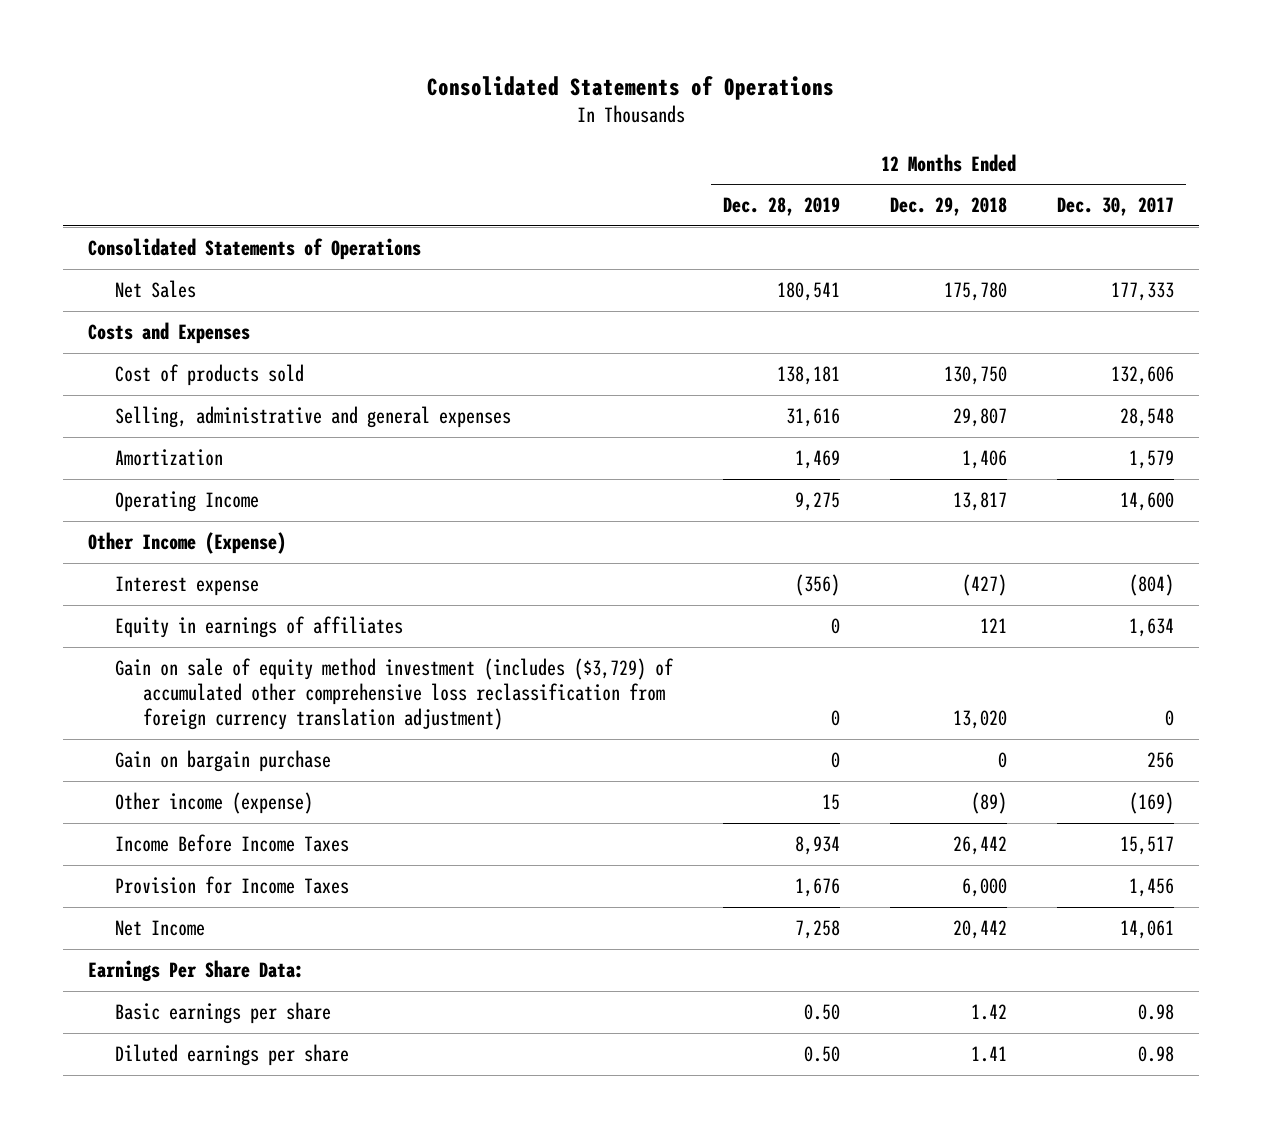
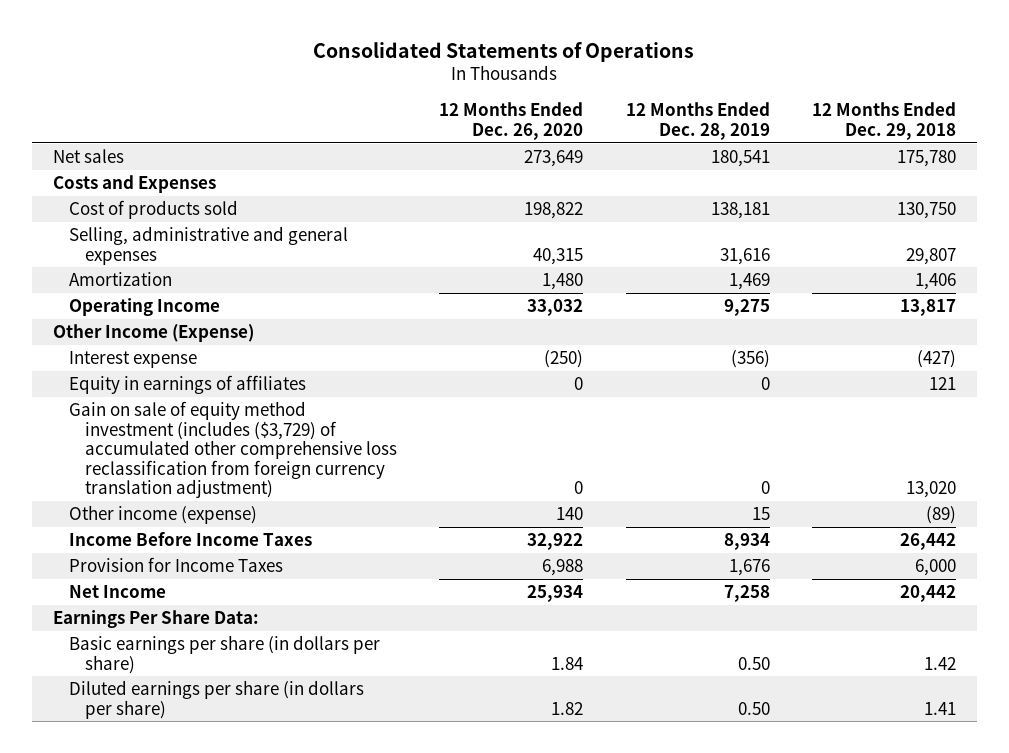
- | 12 Months Ended Dec. 28, 2019 | 12 Months Ended Dec. 29, 2018 | 12 Months Ended Dec. 30, 2017
+ | 12 Months Ended Dec. 26, 2020 | 12 Months Ended Dec. 28, 2019 | 12 Months Ended Dec. 29, 2018
- Consolidated Statements of Operations
- Net Sales | 180,541 | 175,780 | 177,333
+ Net sales | 273,649 | 180,541 | 175,780
- Gain on bargain purchase | 0 | 0 | 256
- Basic earnings per share | 0.50 | 1.42 | 0.98
- Diluted earnings per share | 0.50 | 1.41 | 0.98
+ Basic earnings per share (in dollars per share) | 1.84 | 0.50 | 1.42
+ Diluted earnings per share (in dollars per share) | 1.82 | 0.50 | 1.41

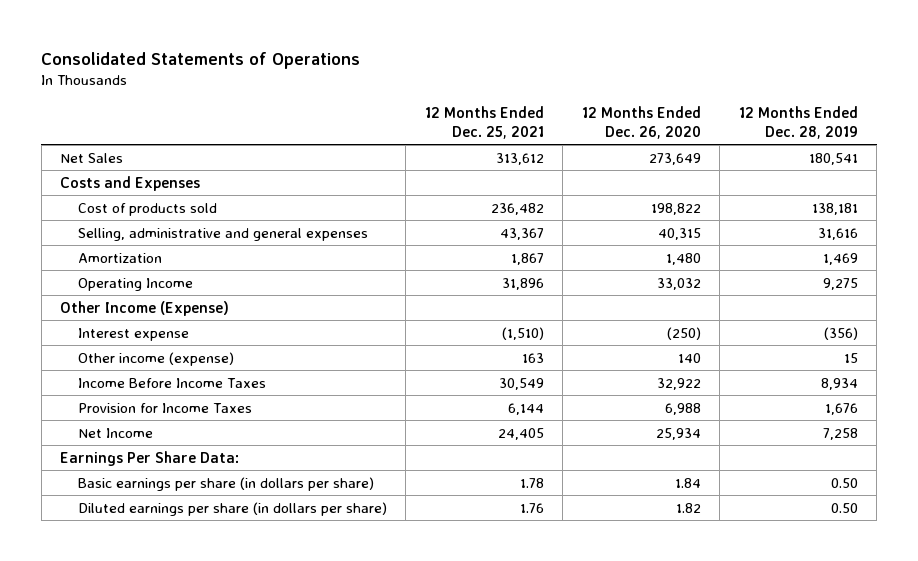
- | 12 Months Ended Dec. 26, 2020 | 12 Months Ended Dec. 28, 2019 | 12 Months Ended Dec. 29, 2018
+ | 12 Months Ended Dec. 25, 2021 | 12 Months Ended Dec. 26, 2020 | 12 Months Ended Dec. 28, 2019
- Net sales | 273,649 | 180,541 | 175,780
+ Net Sales | 313,612 | 273,649 | 180,541
- Equity in earnings of affiliates | 0 | 0 | 121
- Gain on sale of equity method investment (includes ($3,729) of accumulated other comprehensive loss reclassification from foreign currency translation adjustment) | 0 | 0 | 13,020

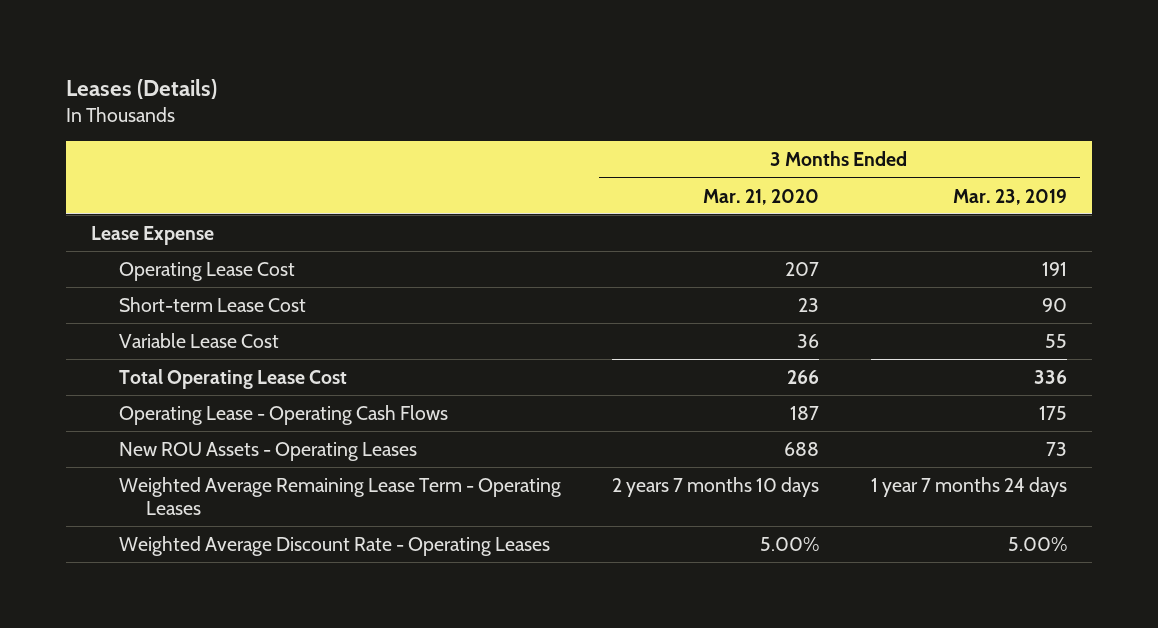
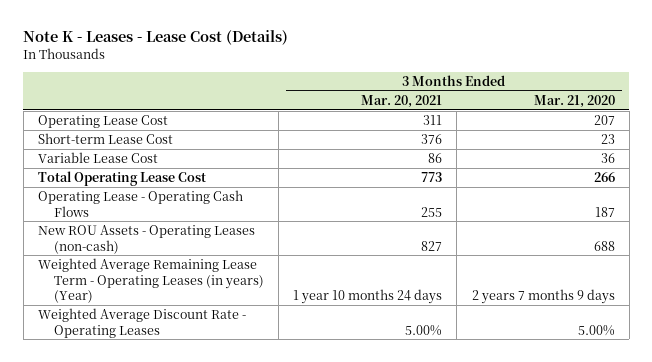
- Leases (Details)
+ Note K - Leases - Lease Cost (Details)
- | 3 Months Ended Mar. 21, 2020 | 3 Months Ended Mar. 23, 2019
+ | 3 Months Ended Mar. 20, 2021 | 3 Months Ended Mar. 21, 2020
- Lease Expense
- New ROU Assets - Operating Leases | 688 | 73
- Weighted Average Remaining Lease Term - Operating Leases | 2 years 7 months 10 days | 1 year 7 months 24 days
+ New ROU Assets - Operating Leases (non-cash) | 827 | 688
+ Weighted Average Remaining Lease Term - Operating Leases (in years) (Year) | 1 year 10 months 24 days | 2 years 7 months 9 days

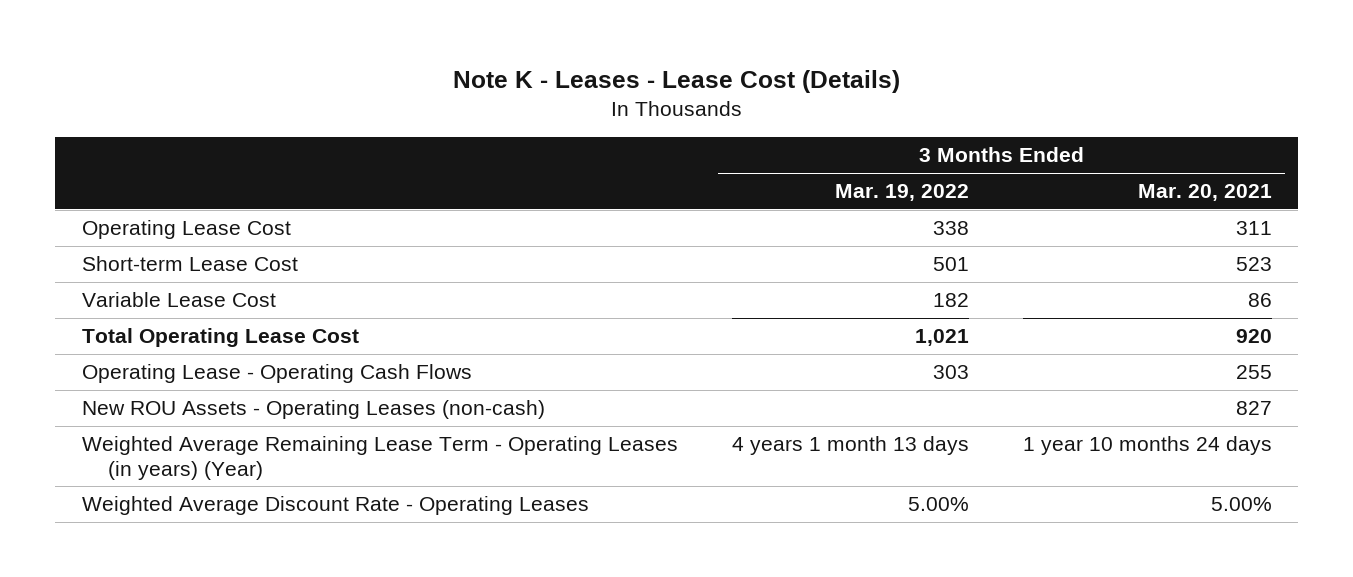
- | 3 Months Ended Mar. 20, 2021 | 3 Months Ended Mar. 21, 2020
+ | 3 Months Ended Mar. 19, 2022 | 3 Months Ended Mar. 20, 2021
- Short-term Lease Cost | 376 | 23
+ Short-term Lease Cost | 501 | 523
- Total Operating Lease Cost | 773 | 266
+ Total Operating Lease Cost | 1,021 | 920

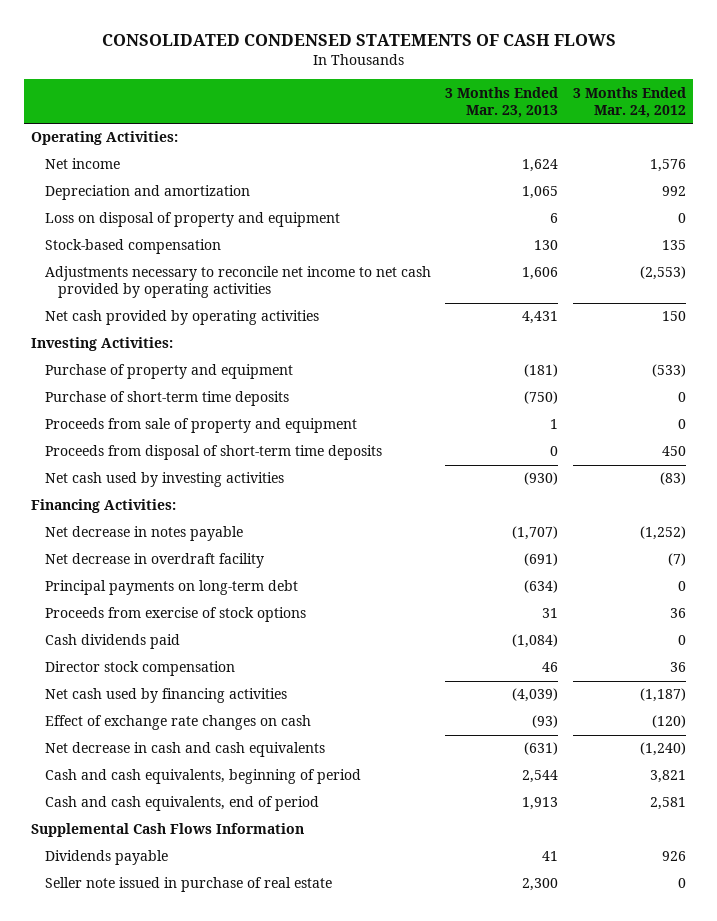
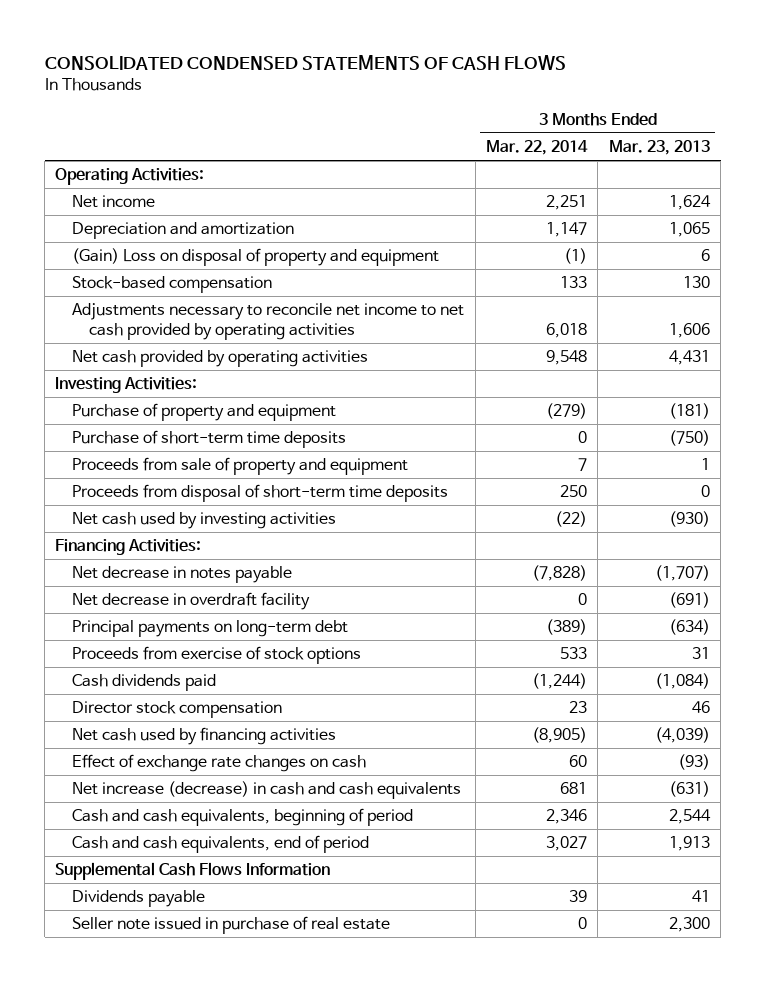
- | 3 Months Ended Mar. 23, 2013 | 3 Months Ended Mar. 24, 2012
+ | 3 Months Ended Mar. 22, 2014 | 3 Months Ended Mar. 23, 2013
- Loss on disposal of property and equipment | 6 | 0
+ (Gain) Loss on disposal of property and equipment | (1) | 6
- Net decrease in cash and cash equivalents | (631) | (1,240)
+ Net increase (decrease) in cash and cash equivalents | 681 | (631)

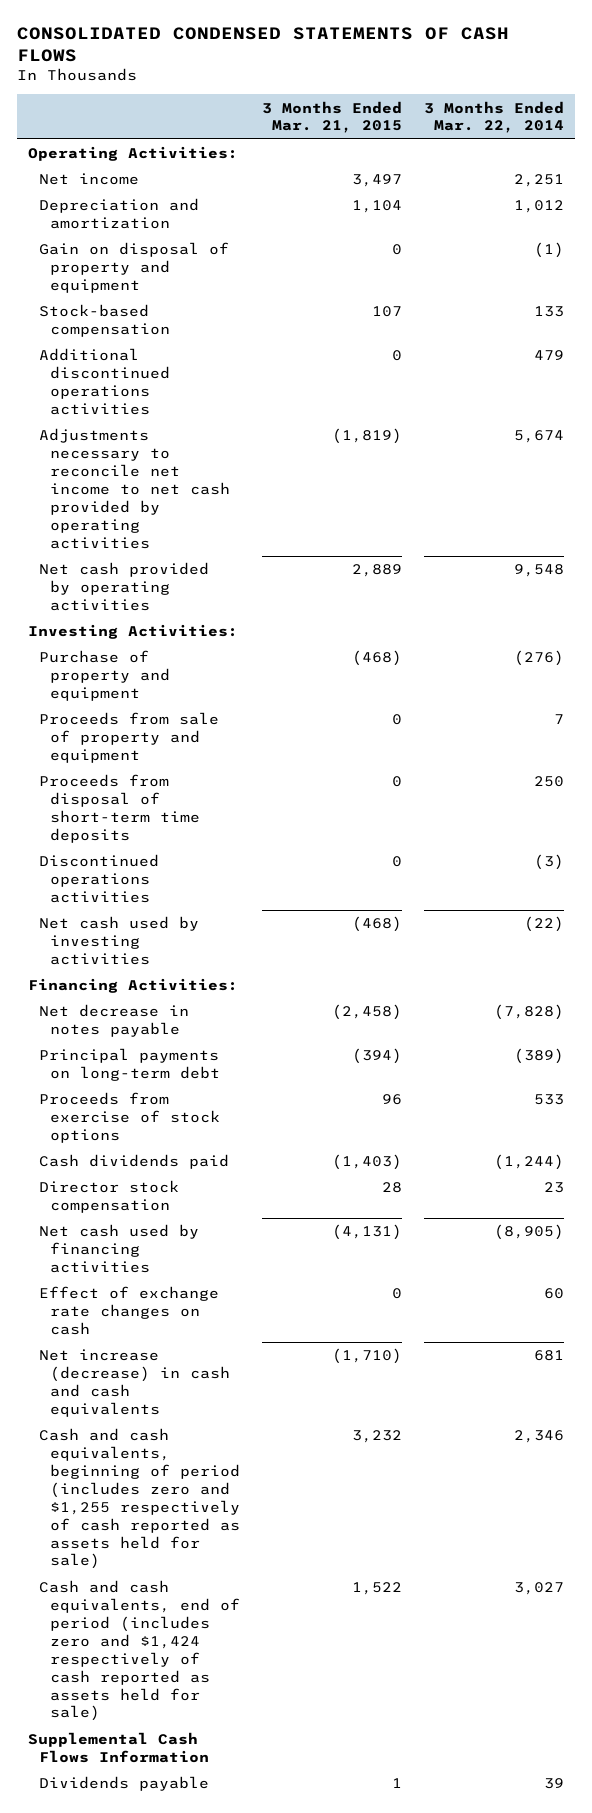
- | 3 Months Ended Mar. 22, 2014 | 3 Months Ended Mar. 23, 2013
+ | 3 Months Ended Mar. 21, 2015 | 3 Months Ended Mar. 22, 2014
- Depreciation and amortization | 1,147 | 1,065
- (Gain) Loss on disposal of property and equipment | (1) | 6
+ Depreciation and amortization | 1,104 | 1,012
+ Gain on disposal of property and equipment | 0 | (1)
- Adjustments necessary to reconcile net income to net cash provided by operating activities | 6,018 | 1,606
+ Additional discontinued operations activities | 0 | 479
+ Adjustments necessary to reconcile net income to net cash provided by operating activities | (1,819) | 5,674
- Purchase of property and equipment | (279) | (181)
- Purchase of short-term time deposits | 0 | (750)
+ Purchase of property and equipment | (468) | (276)
+ Discontinued operations activities | 0 | (3)
- Net decrease in overdraft facility | 0 | (691)
- Cash and cash equivalents, beginning of period | 2,346 | 2,544
- Cash and cash equivalents, end of period | 3,027 | 1,913
+ Cash and cash equivalents, beginning of period (includes zero and $1,255 respectively of cash reported as assets held for sale) | 3,232 | 2,346
+ Cash and cash equivalents, end of period (includes zero and $1,424 respectively of cash reported as assets held for sale) | 1,522 | 3,027
- Seller note issued in purchase of real estate | 0 | 2,300

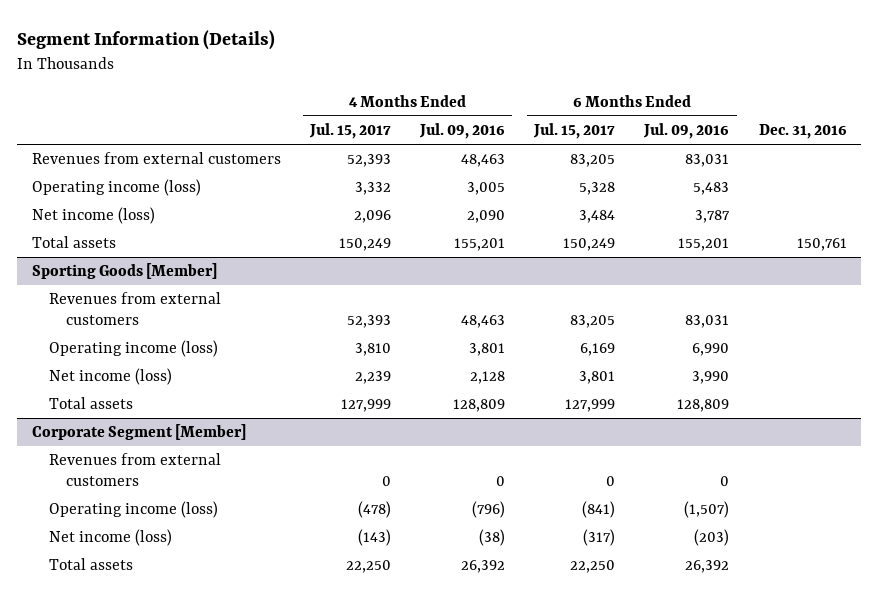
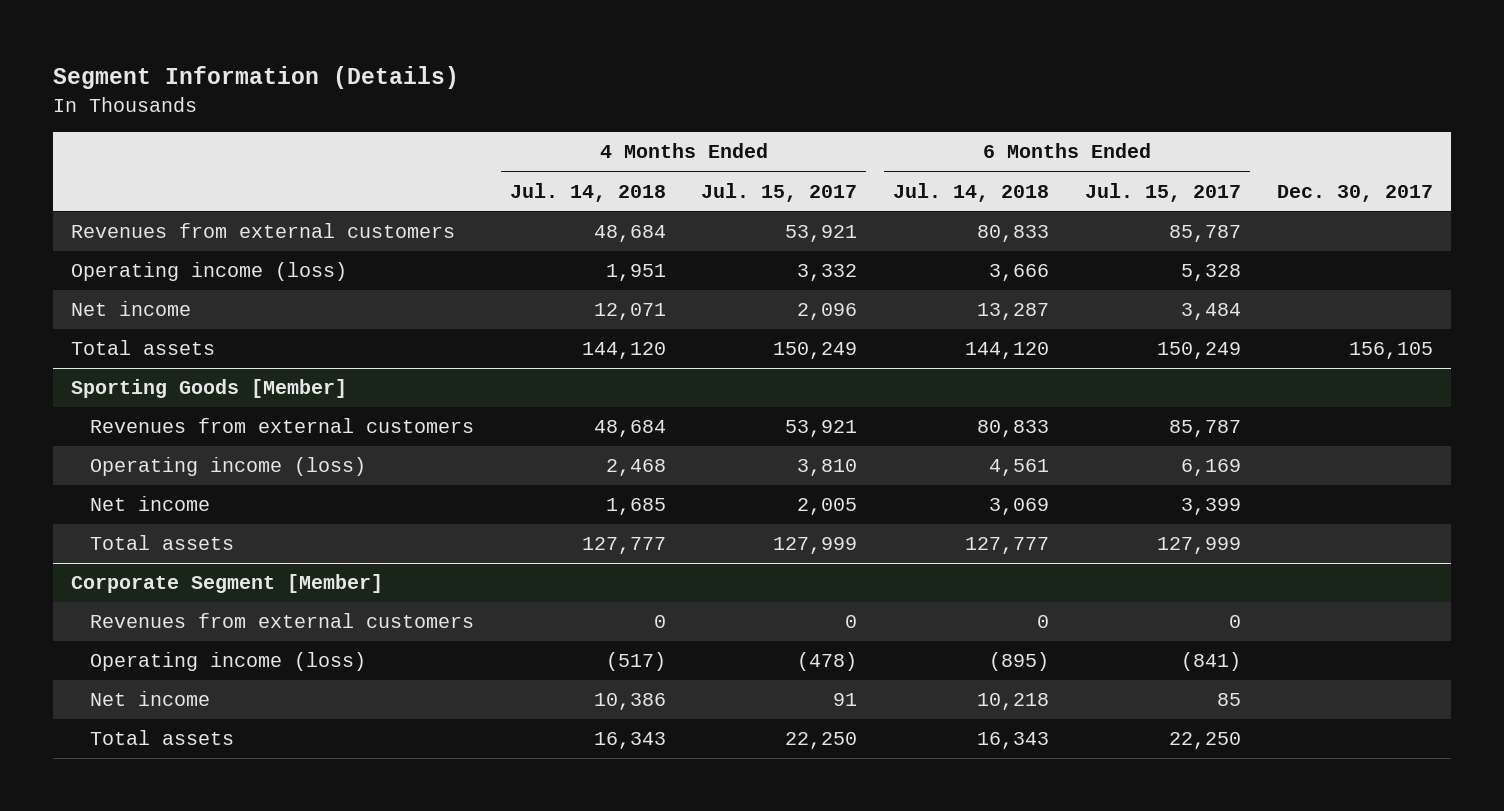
- | 4 Months Ended Jul. 15, 2017 | 4 Months Ended Jul. 09, 2016 | 6 Months Ended Jul. 15, 2017 | 6 Months Ended Jul. 09, 2016 | Dec. 31, 2016
+ | 4 Months Ended Jul. 14, 2018 | 4 Months Ended Jul. 15, 2017 | 6 Months Ended Jul. 14, 2018 | 6 Months Ended Jul. 15, 2017 | Dec. 30, 2017
- Revenues from external customers | 52,393 | 48,463 | 83,205 | 83,031 |
+ Revenues from external customers | 48,684 | 53,921 | 80,833 | 85,787 |
- Net income (loss) | 2,096 | 2,090 | 3,484 | 3,787 |
+ Net income | 12,071 | 2,096 | 13,287 | 3,484 |
@ Sporting Goods [Member]
- Revenues from external customers | 52,393 | 48,463 | 83,205 | 83,031 |
+ Revenues from external customers | 48,684 | 53,921 | 80,833 | 85,787 |
- Net income (loss) | 2,239 | 2,128 | 3,801 | 3,990 |
+ Net income | 1,685 | 2,005 | 3,069 | 3,399 |
@ Corporate Segment [Member]
- Net income (loss) | (143) | (38) | (317) | (203) |
+ Net income | 10,386 | 91 | 10,218 | 85 |

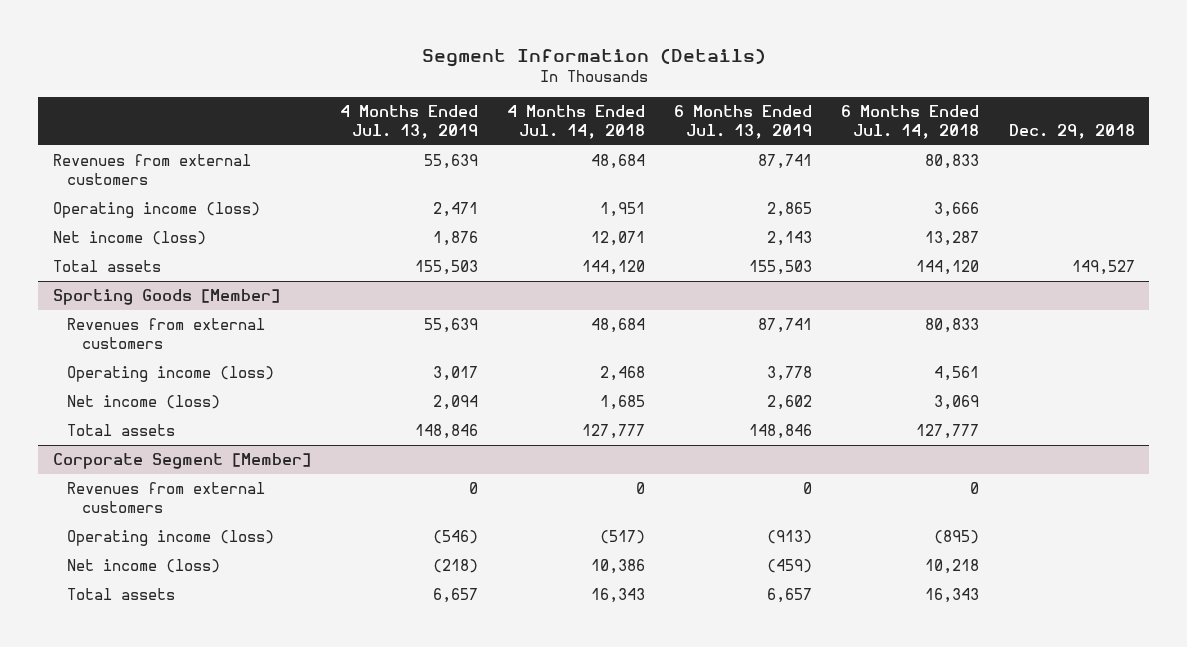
- | 4 Months Ended Jul. 14, 2018 | 4 Months Ended Jul. 15, 2017 | 6 Months Ended Jul. 14, 2018 | 6 Months Ended Jul. 15, 2017 | Dec. 30, 2017
+ | 4 Months Ended Jul. 13, 2019 | 4 Months Ended Jul. 14, 2018 | 6 Months Ended Jul. 13, 2019 | 6 Months Ended Jul. 14, 2018 | Dec. 29, 2018
- Net income | 12,071 | 2,096 | 13,287 | 3,484 |
+ Net income (loss) | 1,876 | 12,071 | 2,143 | 13,287 |
@ Sporting Goods [Member]
- Net income | 1,685 | 2,005 | 3,069 | 3,399 |
+ Net income (loss) | 2,094 | 1,685 | 2,602 | 3,069 |
@ Corporate Segment [Member]
- Net income | 10,386 | 91 | 10,218 | 85 |
+ Net income (loss) | (218) | 10,386 | (459) | 10,218 |

